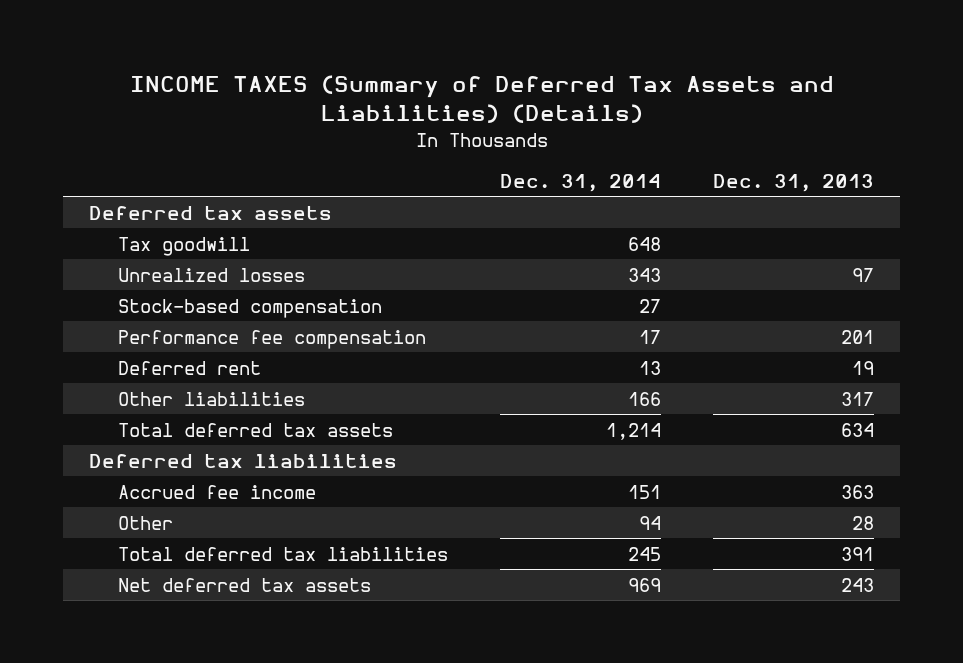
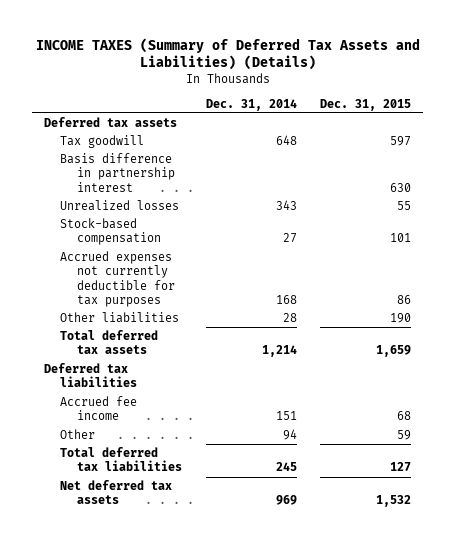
- | Dec. 31, 2014 | Dec. 31, 2013
+ | Dec. 31, 2014 | Dec. 31, 2015
+ Basis difference in partnership interest | | 630
- Performance fee compensation | 17 | 201
- Deferred rent | 13 | 19
- Other liabilities | 166 | 317
+ Accrued expenses not currently deductible for tax purposes | 168 | 86
+ Other liabilities | 28 | 190

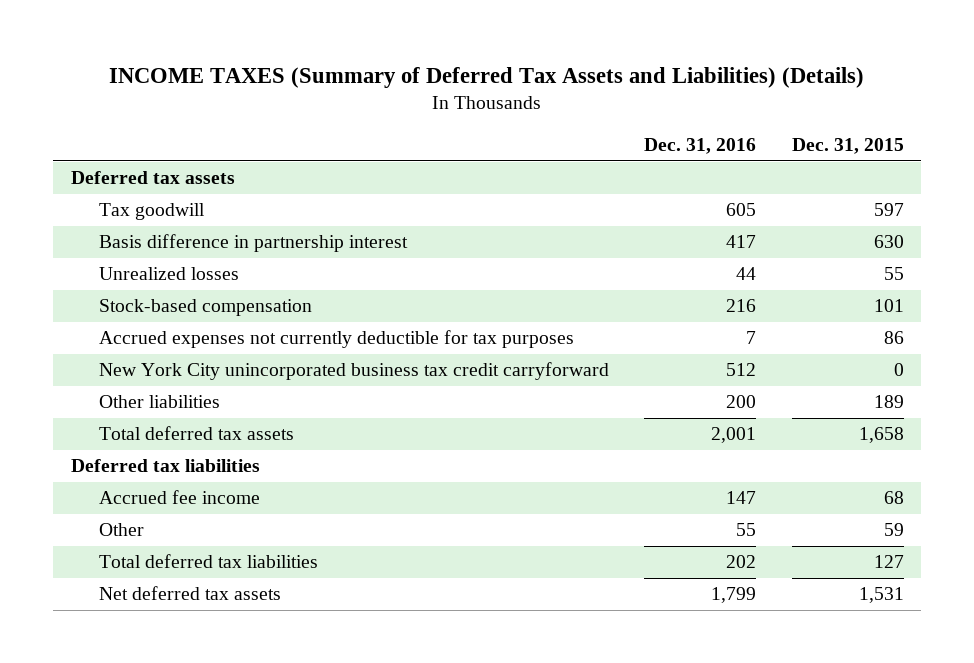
- | Dec. 31, 2014 | Dec. 31, 2015
+ | Dec. 31, 2016 | Dec. 31, 2015
- Other liabilities | 28 | 190
- Total deferred tax assets | 1,214 | 1,659
+ New York City unincorporated business tax credit carryforward | 512 | 0
+ Other liabilities | 200 | 189
+ Total deferred tax assets | 2,001 | 1,658
- Net deferred tax assets | 969 | 1,532
+ Net deferred tax assets | 1,799 | 1,531

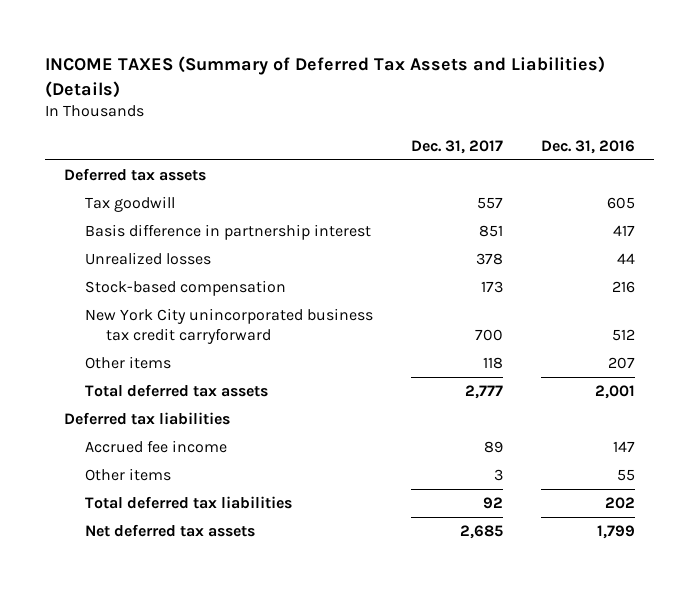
- | Dec. 31, 2016 | Dec. 31, 2015
+ | Dec. 31, 2017 | Dec. 31, 2016
- Accrued expenses not currently deductible for tax purposes | 7 | 86
- Other liabilities | 200 | 189
+ Other items | 118 | 207
- Other | 55 | 59
+ Other items | 3 | 55

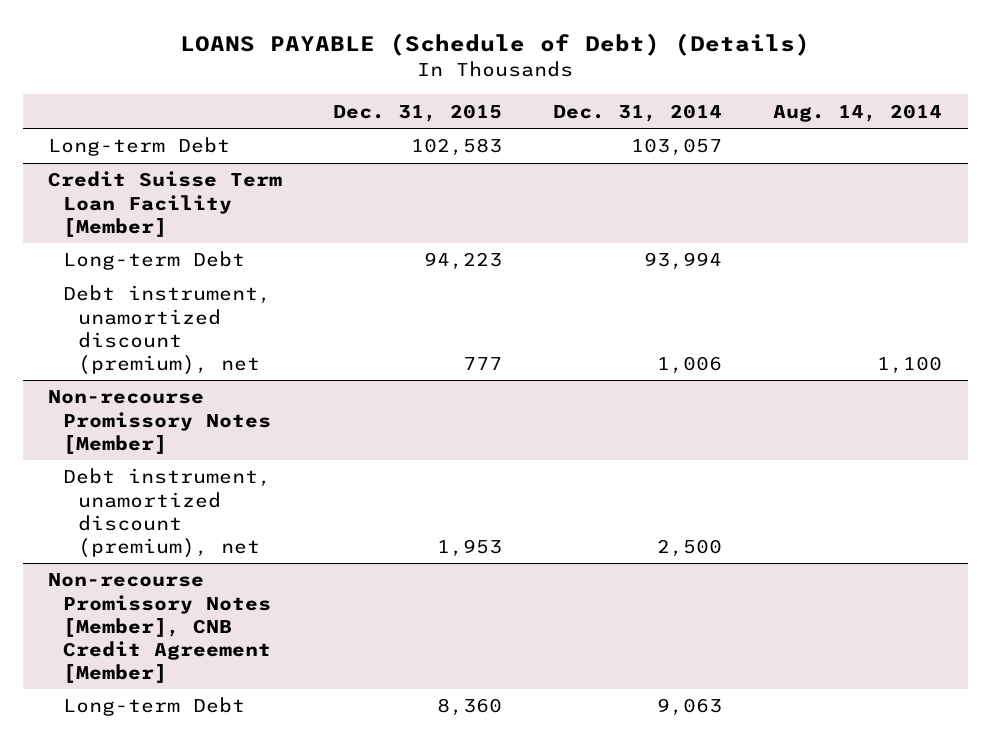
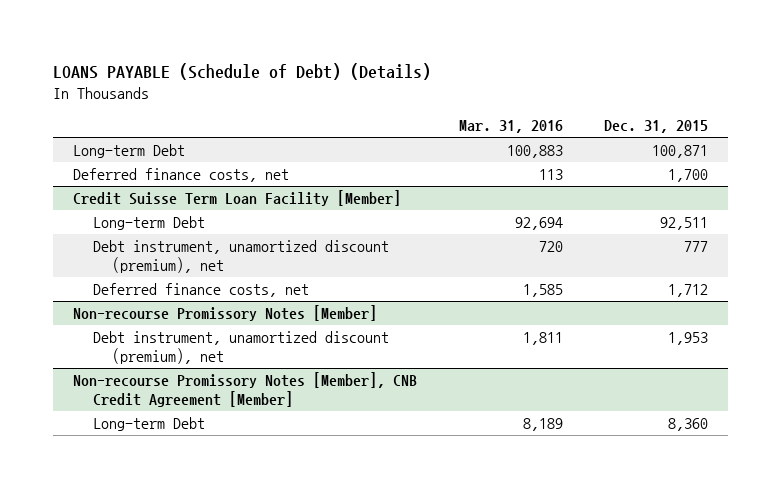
- | Dec. 31, 2015 | Dec. 31, 2014 | Aug. 14, 2014
+ | Mar. 31, 2016 | Dec. 31, 2015
- Long-term Debt | 102,583 | 103,057 |
+ Long-term Debt | 100,883 | 100,871
+ Deferred finance costs, net | 113 | 1,700
@ Credit Suisse Term Loan Facility [Member]
- Long-term Debt | 94,223 | 93,994 |
+ Long-term Debt | 92,694 | 92,511
+ Deferred finance costs, net | 1,585 | 1,712

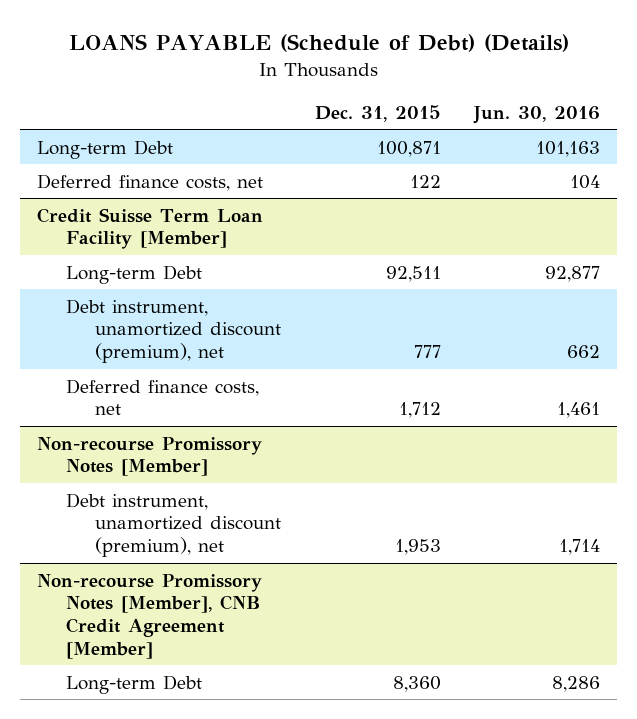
- | Mar. 31, 2016 | Dec. 31, 2015
+ | Dec. 31, 2015 | Jun. 30, 2016
- Deferred finance costs, net | 113 | 1,700
+ Deferred finance costs, net | 122 | 104

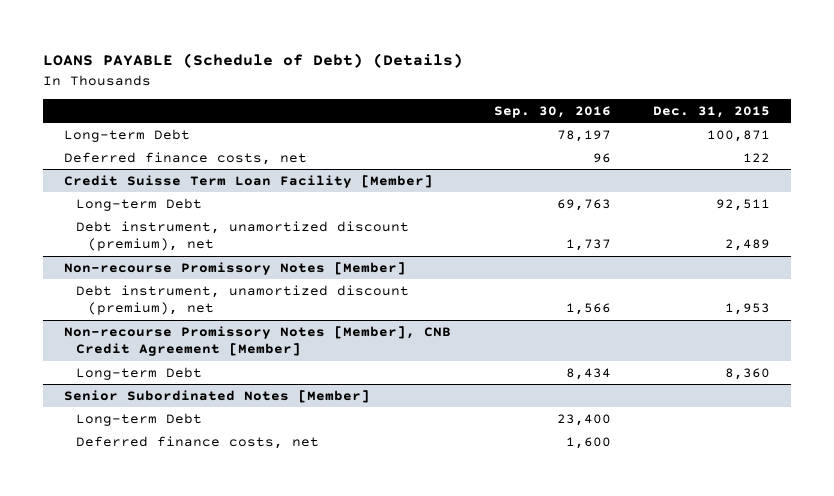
- | Dec. 31, 2015 | Jun. 30, 2016
+ | Sep. 30, 2016 | Dec. 31, 2015
@ Credit Suisse Term Loan Facility [Member]
- Debt instrument, unamortized discount (premium), net | 777 | 662
- Deferred finance costs, net | 1,712 | 1,461
+ Debt instrument, unamortized discount (premium), net | 1,737 | 2,489
+ Senior Subordinated Notes [Member]
+ Long-term Debt | 23,400 |
+ Deferred finance costs, net | 1,600 |

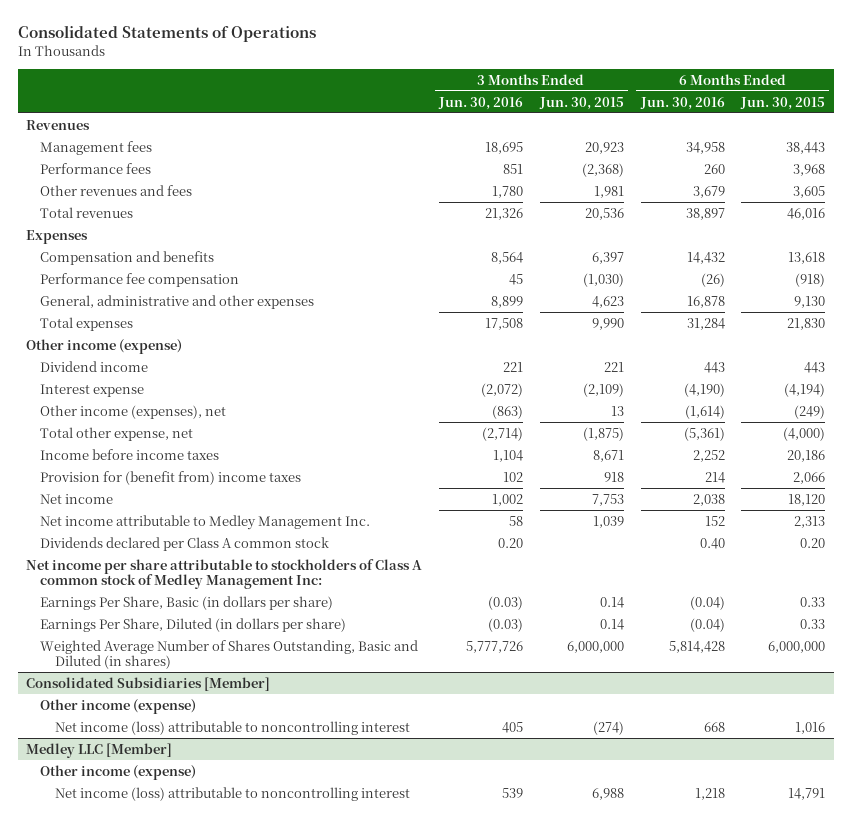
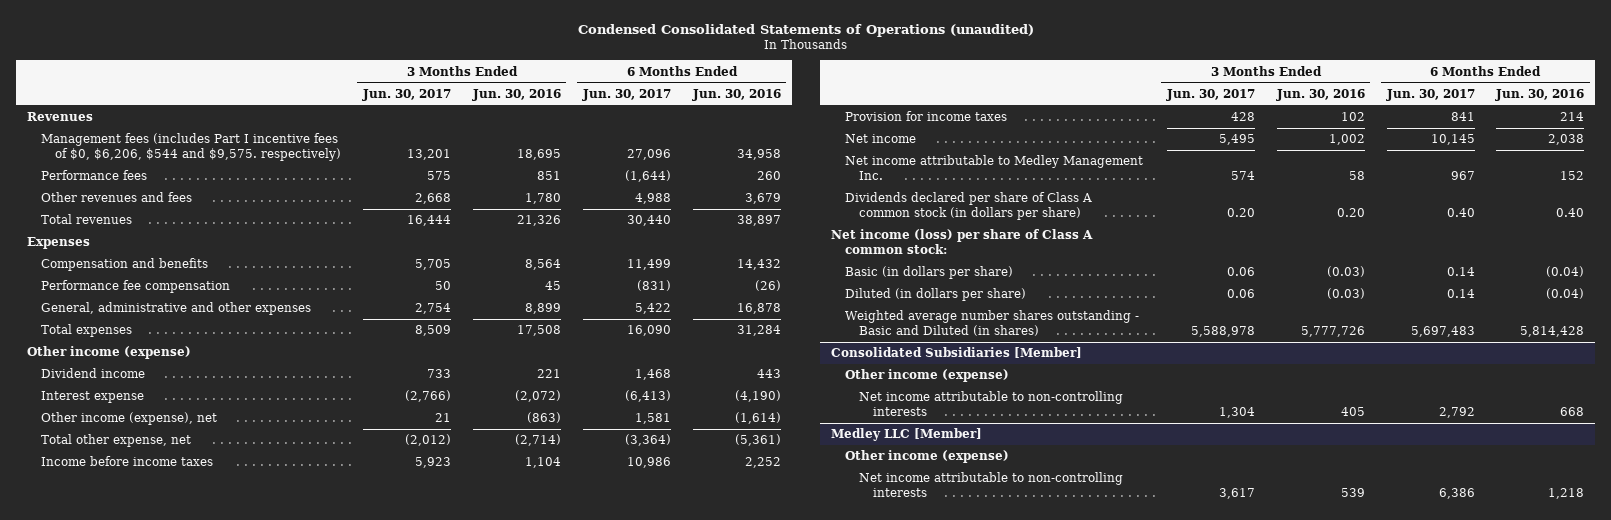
- Consolidated Statements of Operations
+ Condensed Consolidated Statements of Operations (unaudited)
- | 3 Months Ended Jun. 30, 2016 | 3 Months Ended Jun. 30, 2015 | 6 Months Ended Jun. 30, 2016 | 6 Months Ended Jun. 30, 2015
+ | 3 Months Ended Jun. 30, 2017 | 3 Months Ended Jun. 30, 2016 | 6 Months Ended Jun. 30, 2017 | 6 Months Ended Jun. 30, 2016
- Management fees | 18,695 | 20,923 | 34,958 | 38,443
+ Management fees (includes Part I incentive fees of $0, $6,206, $544 and $9,575. respectively) | 13,201 | 18,695 | 27,096 | 34,958
- Other income (expenses), net | (863) | 13 | (1,614) | (249)
+ Other income (expense), net | 21 | (863) | 1,581 | (1,614)
- Provision for (benefit from) income taxes | 102 | 918 | 214 | 2,066
+ Provision for income taxes | 428 | 102 | 841 | 214
- Dividends declared per Class A common stock | 0.20 | | 0.40 | 0.20
- Net income per share attributable to stockholders of Class A common stock of Medley Management Inc:
- Earnings Per Share, Basic (in dollars per share) | (0.03) | 0.14 | (0.04) | 0.33
- Earnings Per Share, Diluted (in dollars per share) | (0.03) | 0.14 | (0.04) | 0.33
- Weighted Average Number of Shares Outstanding, Basic and Diluted (in shares) | 5,777,726 | 6,000,000 | 5,814,428 | 6,000,000
+ Dividends declared per share of Class A common stock (in dollars per share) | 0.20 | 0.20 | 0.40 | 0.40
+ Net income (loss) per share of Class A common stock:
+ Basic (in dollars per share) | 0.06 | (0.03) | 0.14 | (0.04)
+ Diluted (in dollars per share) | 0.06 | (0.03) | 0.14 | (0.04)
+ Weighted average number shares outstanding - Basic and Diluted (in shares) | 5,588,978 | 5,777,726 | 5,697,483 | 5,814,428
@ Consolidated Subsidiaries [Member]
- Net income (loss) attributable to noncontrolling interest | 405 | (274) | 668 | 1,016
+ Net income attributable to non-controlling interests | 1,304 | 405 | 2,792 | 668
@ Medley LLC [Member]
- Net income (loss) attributable to noncontrolling interest | 539 | 6,988 | 1,218 | 14,791
+ Net income attributable to non-controlling interests | 3,617 | 539 | 6,386 | 1,218

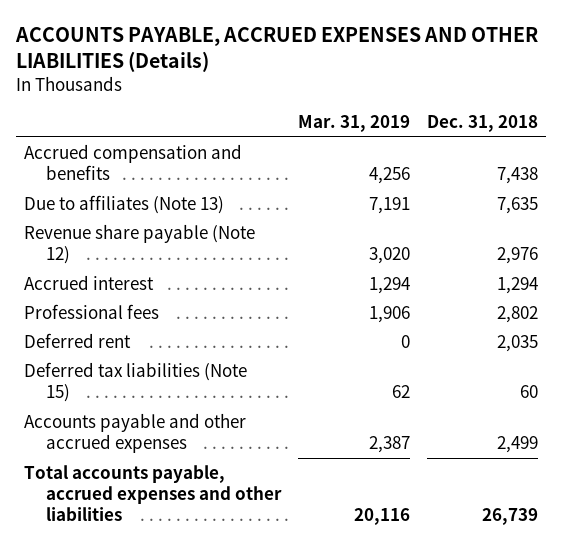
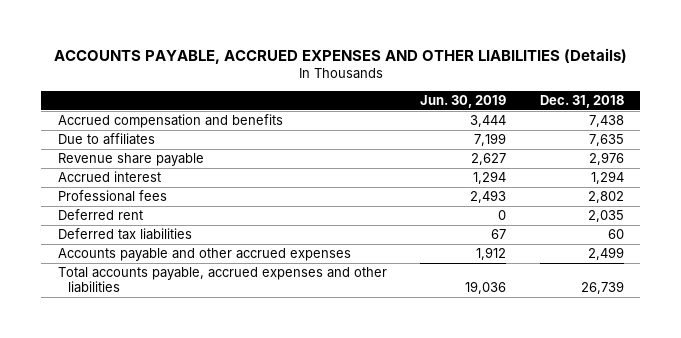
- | Mar. 31, 2019 | Dec. 31, 2018
+ | Jun. 30, 2019 | Dec. 31, 2018
- Due to affiliates (Note 13) | 7,191 | 7,635
- Revenue share payable (Note 12) | 3,020 | 2,976
+ Due to affiliates | 7,199 | 7,635
+ Revenue share payable | 2,627 | 2,976
- Deferred tax liabilities (Note 15) | 62 | 60
+ Deferred tax liabilities | 67 | 60

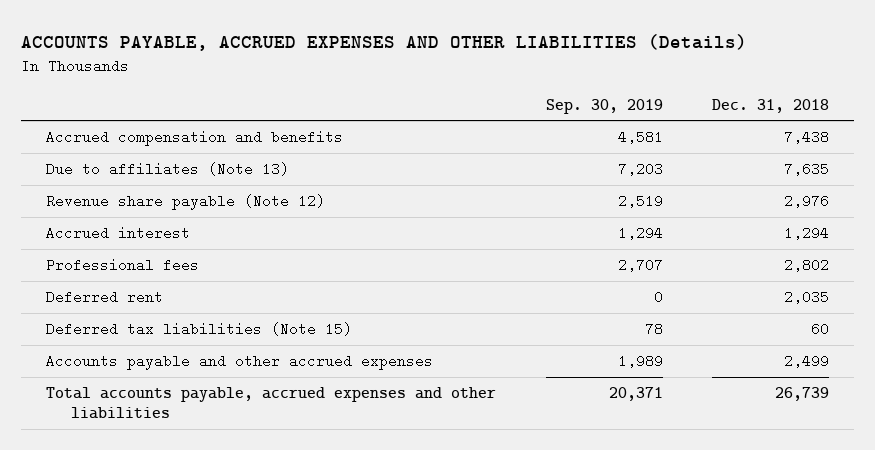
- | Jun. 30, 2019 | Dec. 31, 2018
+ | Sep. 30, 2019 | Dec. 31, 2018
- Due to affiliates | 7,199 | 7,635
- Revenue share payable | 2,627 | 2,976
+ Due to affiliates (Note 13) | 7,203 | 7,635
+ Revenue share payable (Note 12) | 2,519 | 2,976
- Deferred tax liabilities | 67 | 60
+ Deferred tax liabilities (Note 15) | 78 | 60

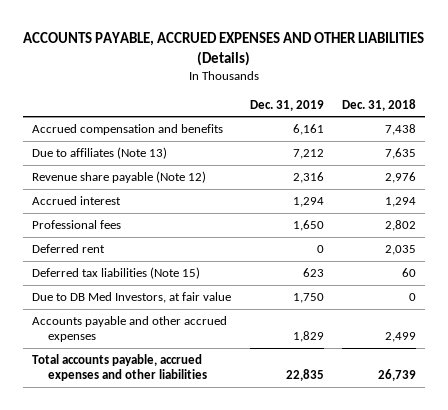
- | Sep. 30, 2019 | Dec. 31, 2018
+ | Dec. 31, 2019 | Dec. 31, 2018
+ Due to DB Med Investors, at fair value | 1,750 | 0

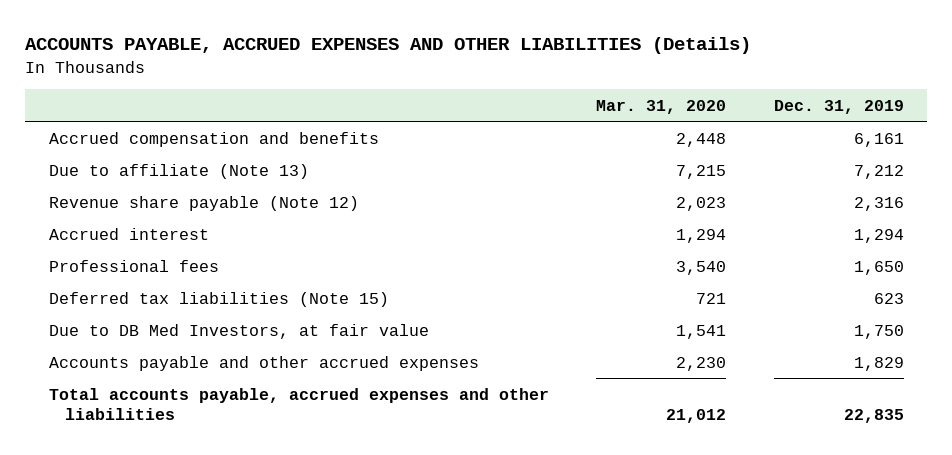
- | Dec. 31, 2019 | Dec. 31, 2018
+ | Mar. 31, 2020 | Dec. 31, 2019
- Due to affiliates (Note 13) | 7,212 | 7,635
+ Due to affiliate (Note 13) | 7,215 | 7,212
- Deferred rent | 0 | 2,035

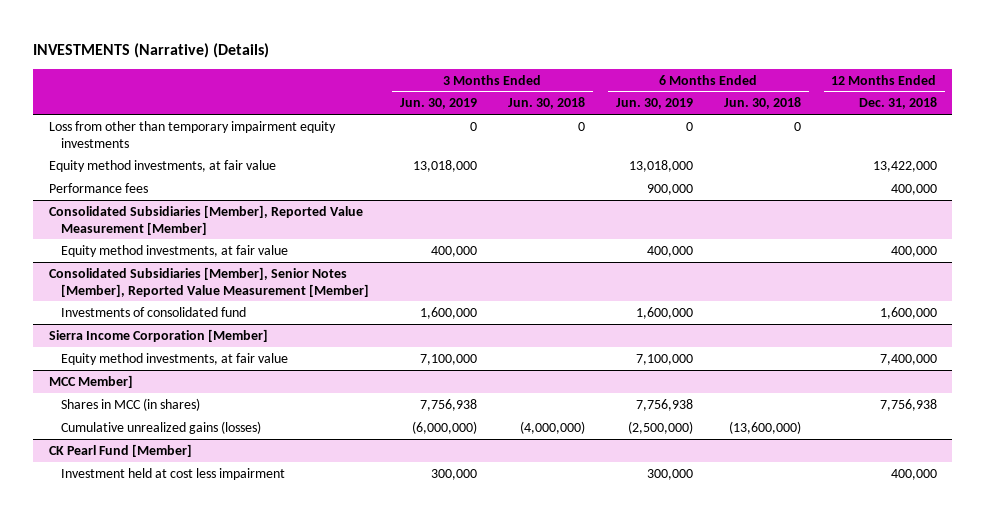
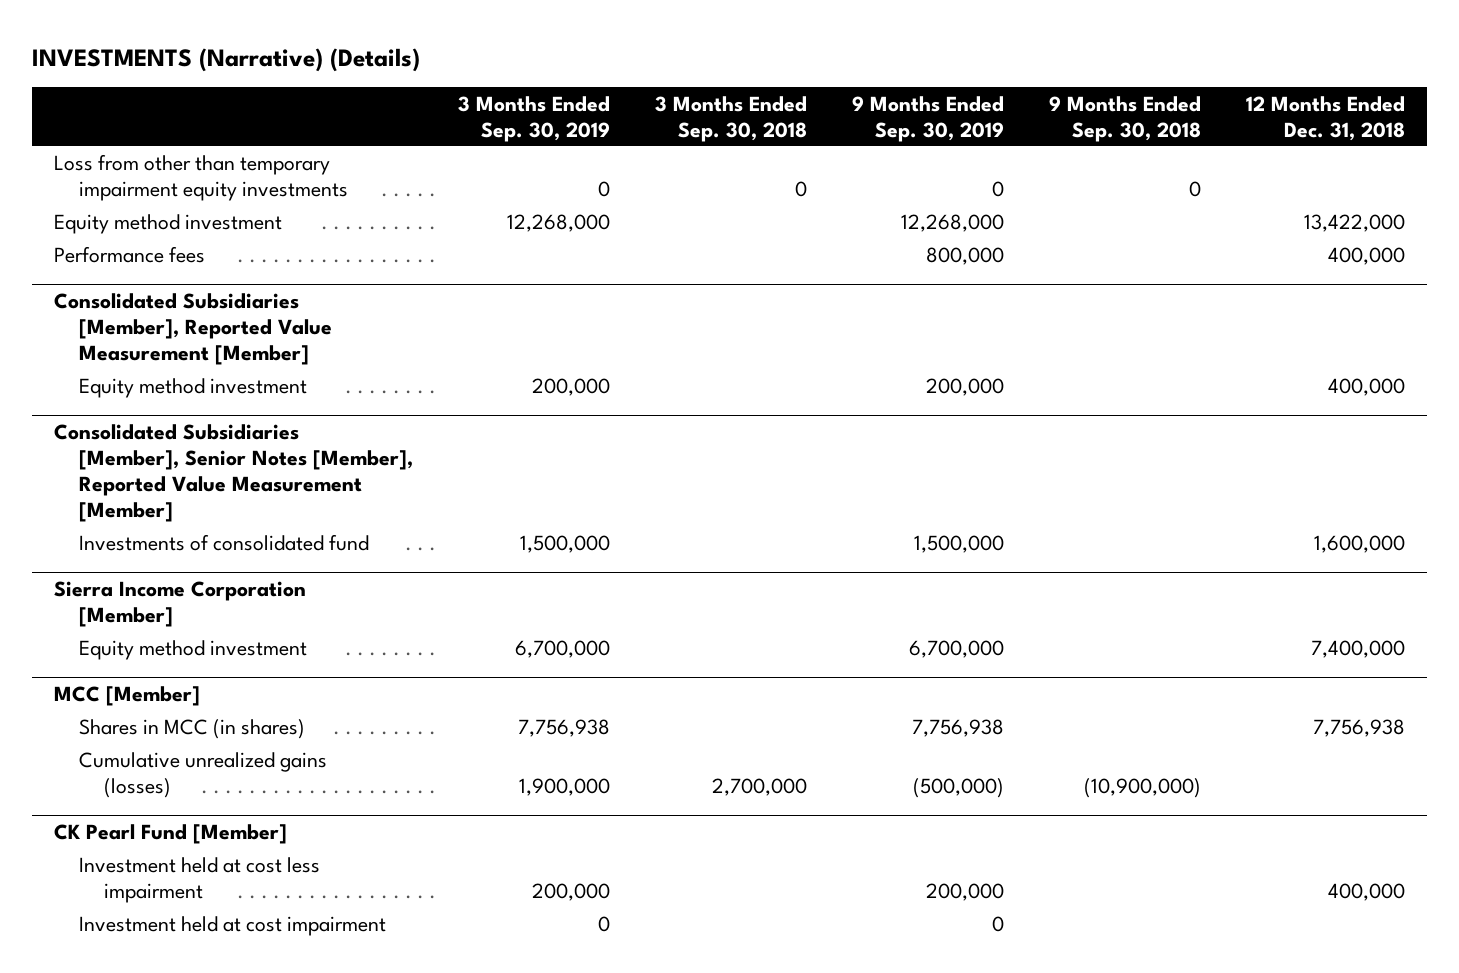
- | 3 Months Ended Jun. 30, 2019 | 3 Months Ended Jun. 30, 2018 | 6 Months Ended Jun. 30, 2019 | 6 Months Ended Jun. 30, 2018 | 12 Months Ended Dec. 31, 2018
+ | 3 Months Ended Sep. 30, 2019 | 3 Months Ended Sep. 30, 2018 | 9 Months Ended Sep. 30, 2019 | 9 Months Ended Sep. 30, 2018 | 12 Months Ended Dec. 31, 2018
- Equity method investments, at fair value | 13,018,000 | | 13,018,000 | | 13,422,000
+ Equity method investment | 12,268,000 | | 12,268,000 | | 13,422,000
@ Consolidated Subsidiaries [Member], Reported Value Measurement [Member]
- Equity method investments, at fair value | 400,000 | | 400,000 | | 400,000
+ Equity method investment | 200,000 | | 200,000 | | 400,000
@ Sierra Income Corporation [Member]
- Equity method investments, at fair value | 7,100,000 | | 7,100,000 | | 7,400,000
- MCC Member]
@ Sierra Income Corporation [Member]
+ Equity method investment | 6,700,000 | | 6,700,000 | | 7,400,000
+ MCC [Member]
@ CK Pearl Fund [Member]
+ Investment held at cost impairment | 0 | | 0 | |

